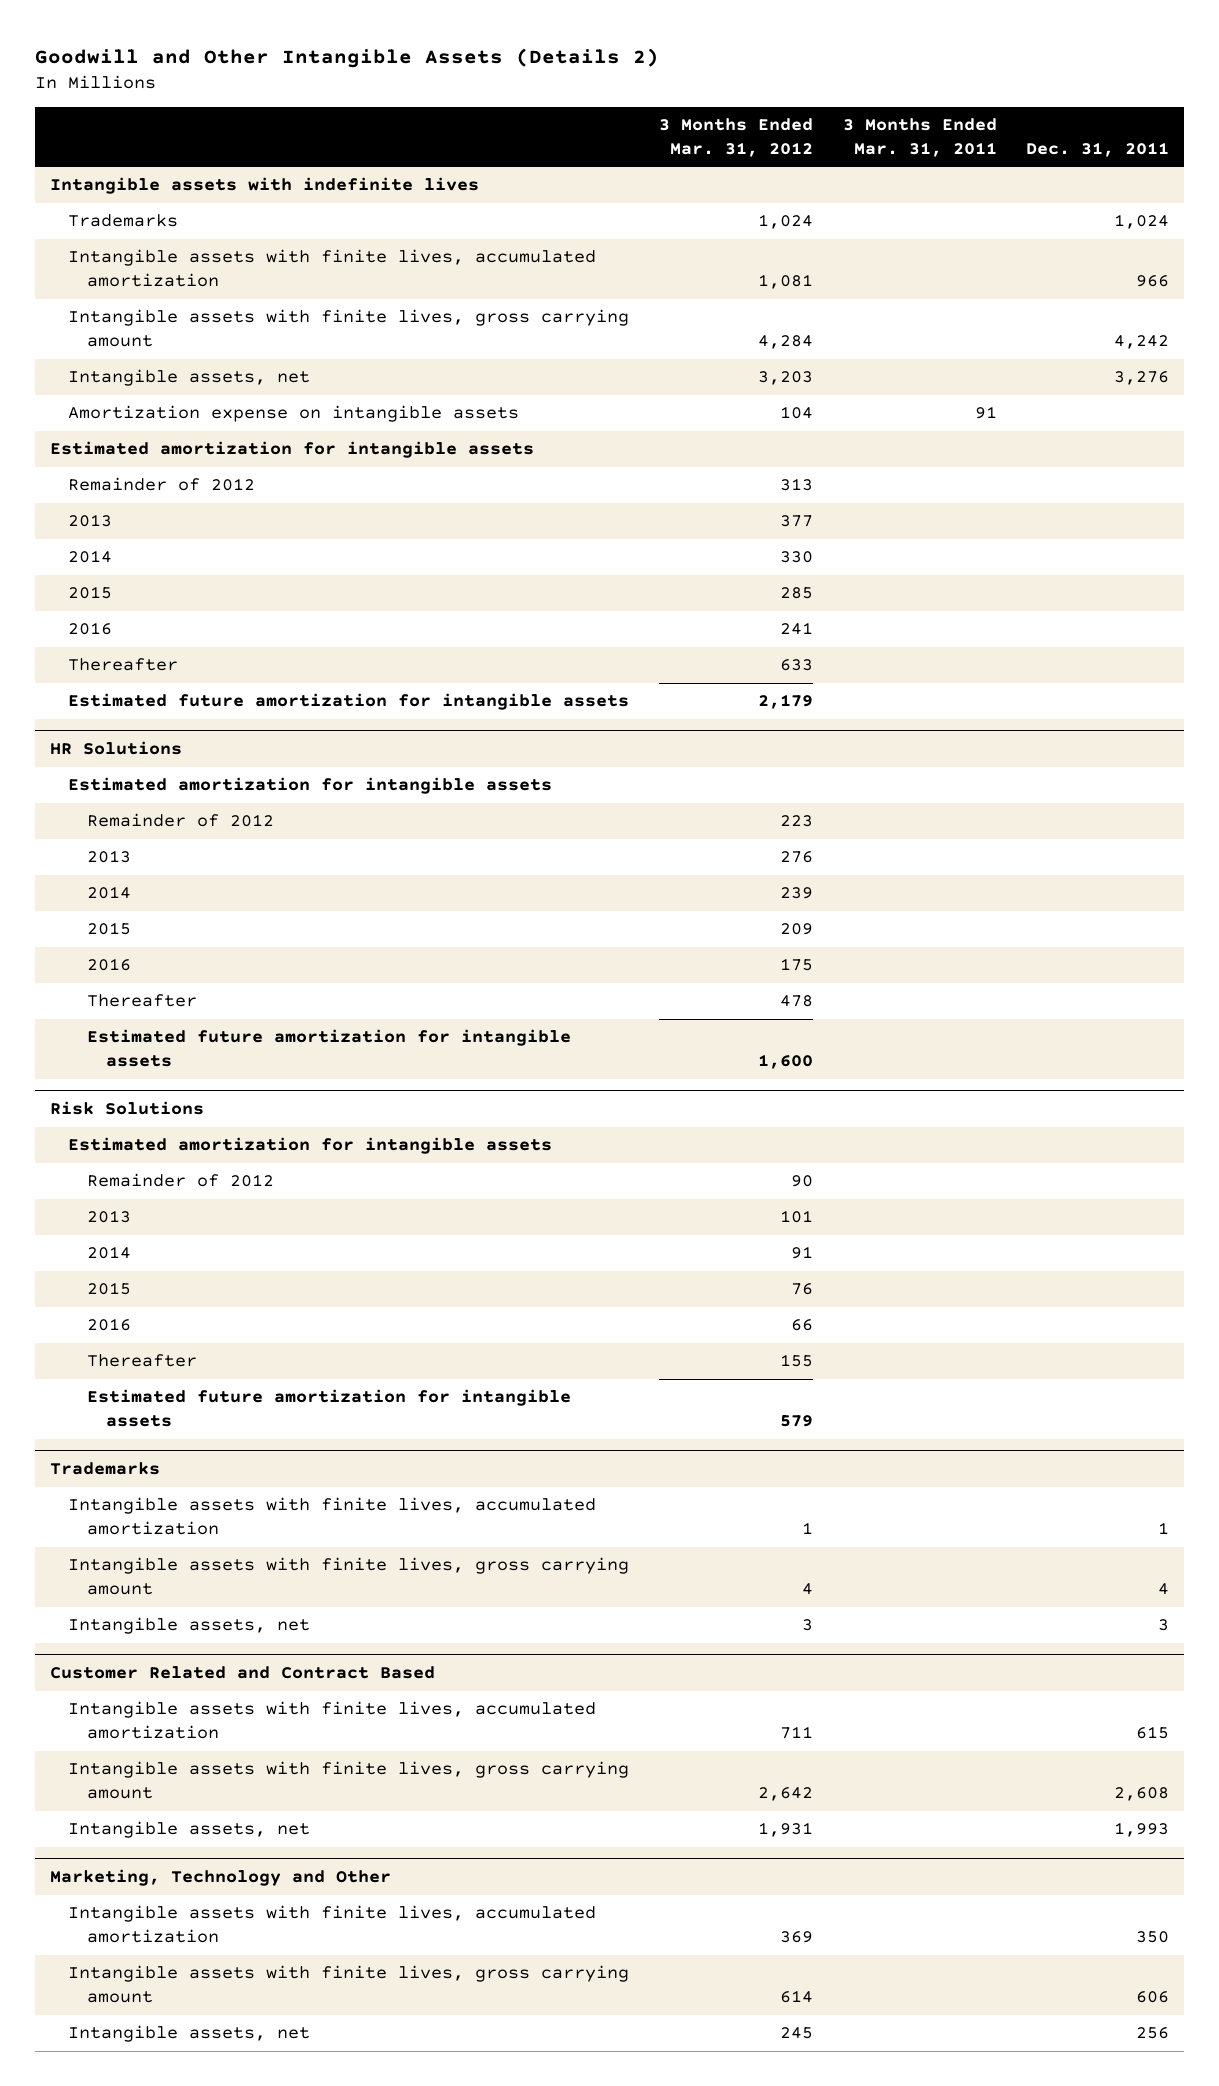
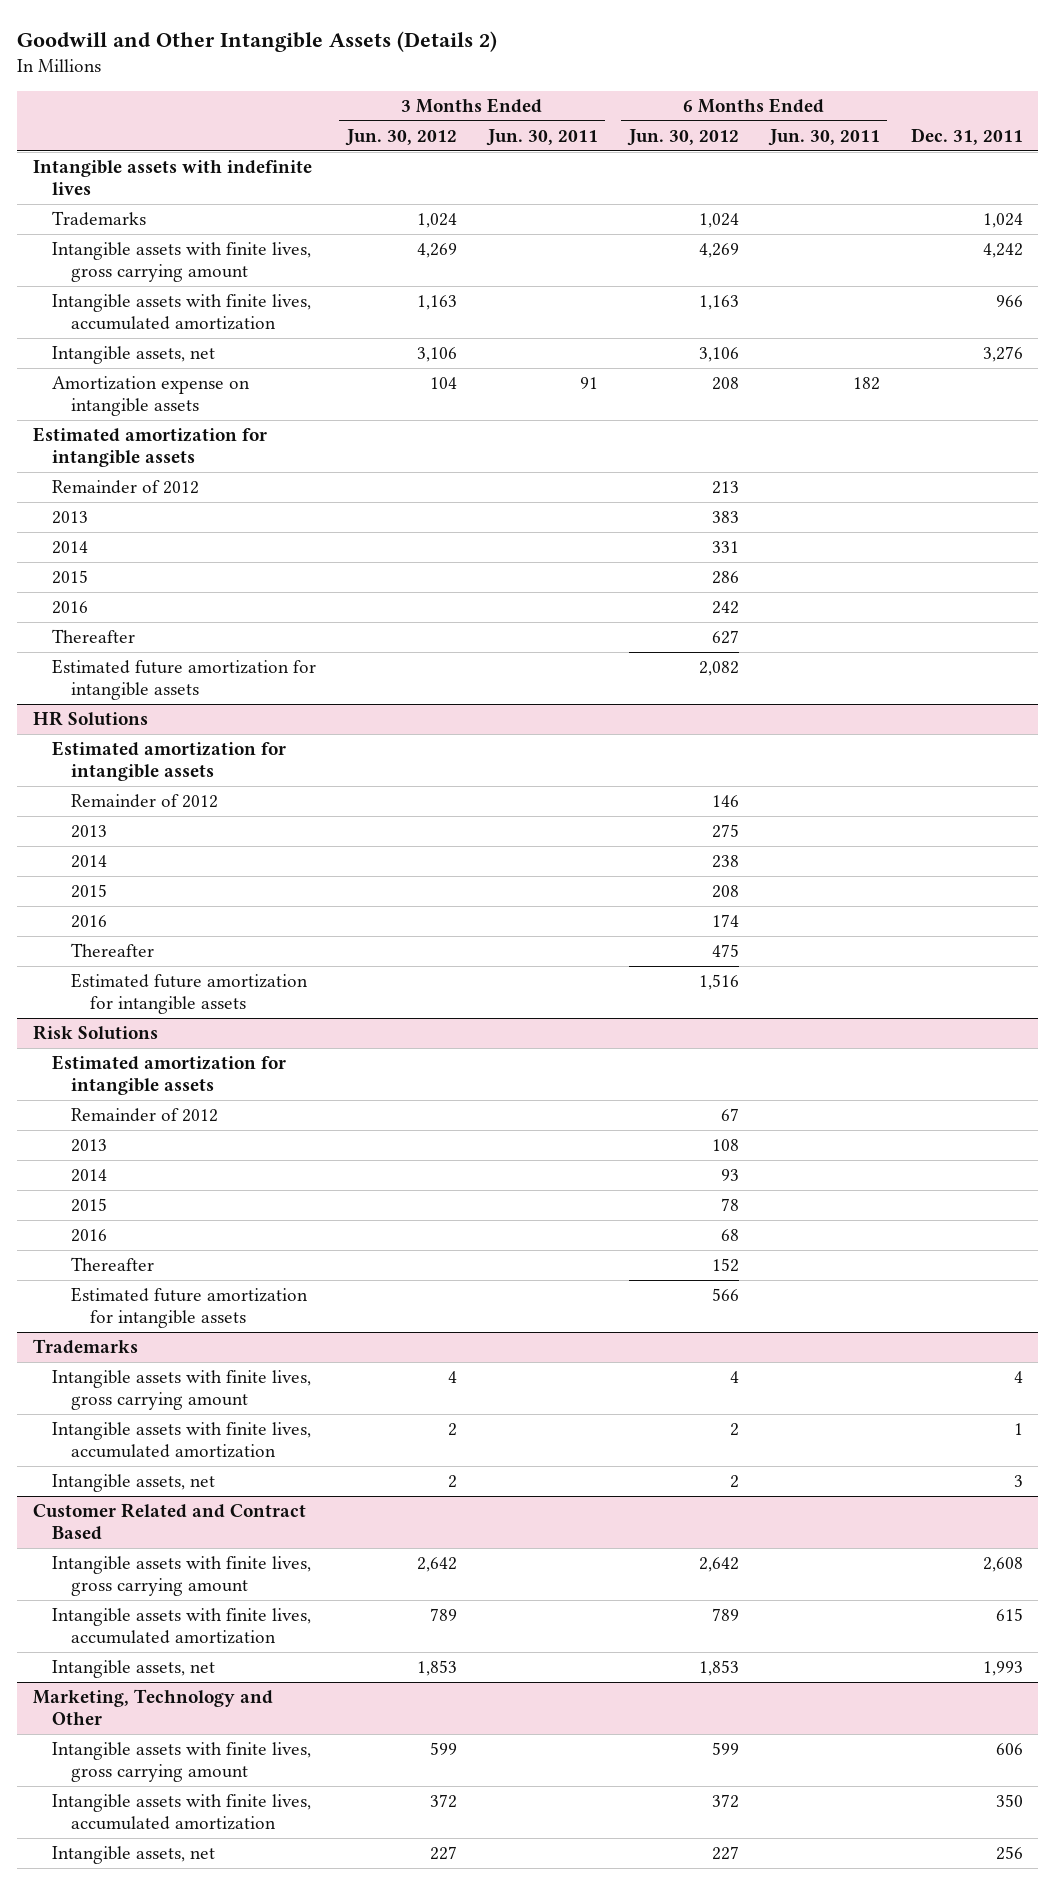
- | 3 Months Ended Mar. 31, 2012 | 3 Months Ended Mar. 31, 2011 | Dec. 31, 2011
+ | 3 Months Ended Jun. 30, 2012 | 3 Months Ended Jun. 30, 2011 | 6 Months Ended Jun. 30, 2012 | 6 Months Ended Jun. 30, 2011 | Dec. 31, 2011
moved down: Intangible assets with finite lives, accumulated amortization | 1,163 | | 1,163 | | 966
@ Trademarks
moved down: Intangible assets with finite lives, accumulated amortization | 2 | | 2 | | 1
@ Customer Related and Contract Based
moved down: Intangible assets with finite lives, accumulated amortization | 789 | | 789 | | 615
@ Marketing, Technology and Other
moved down: Intangible assets with finite lives, accumulated amortization | 372 | | 372 | | 350

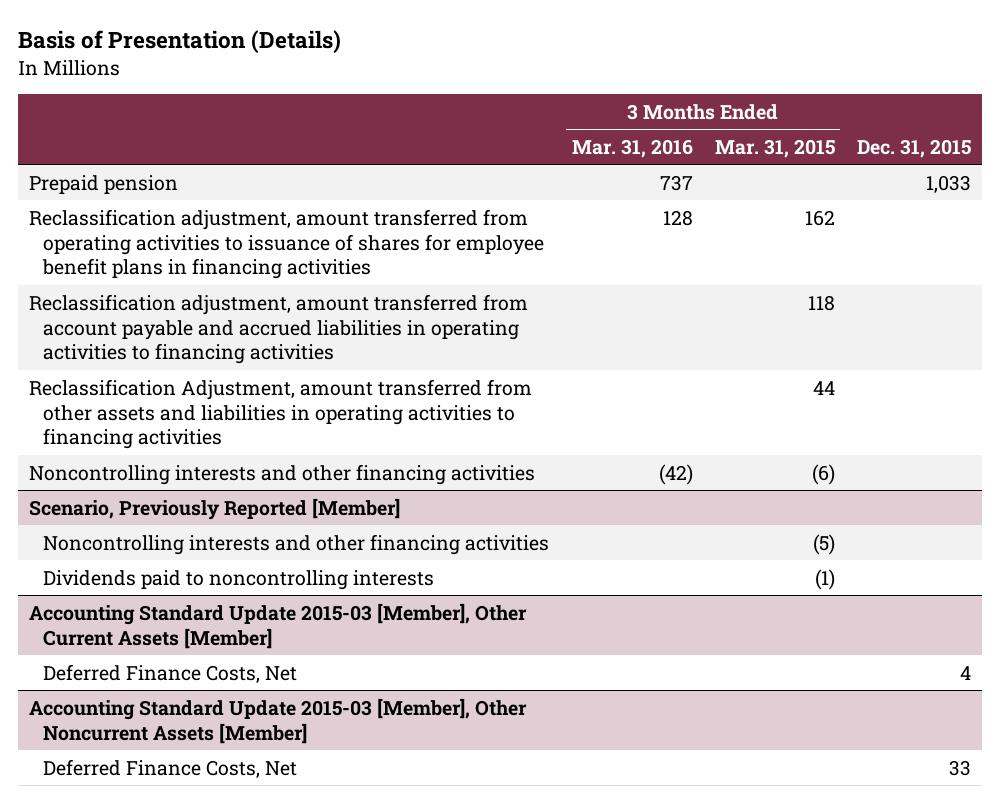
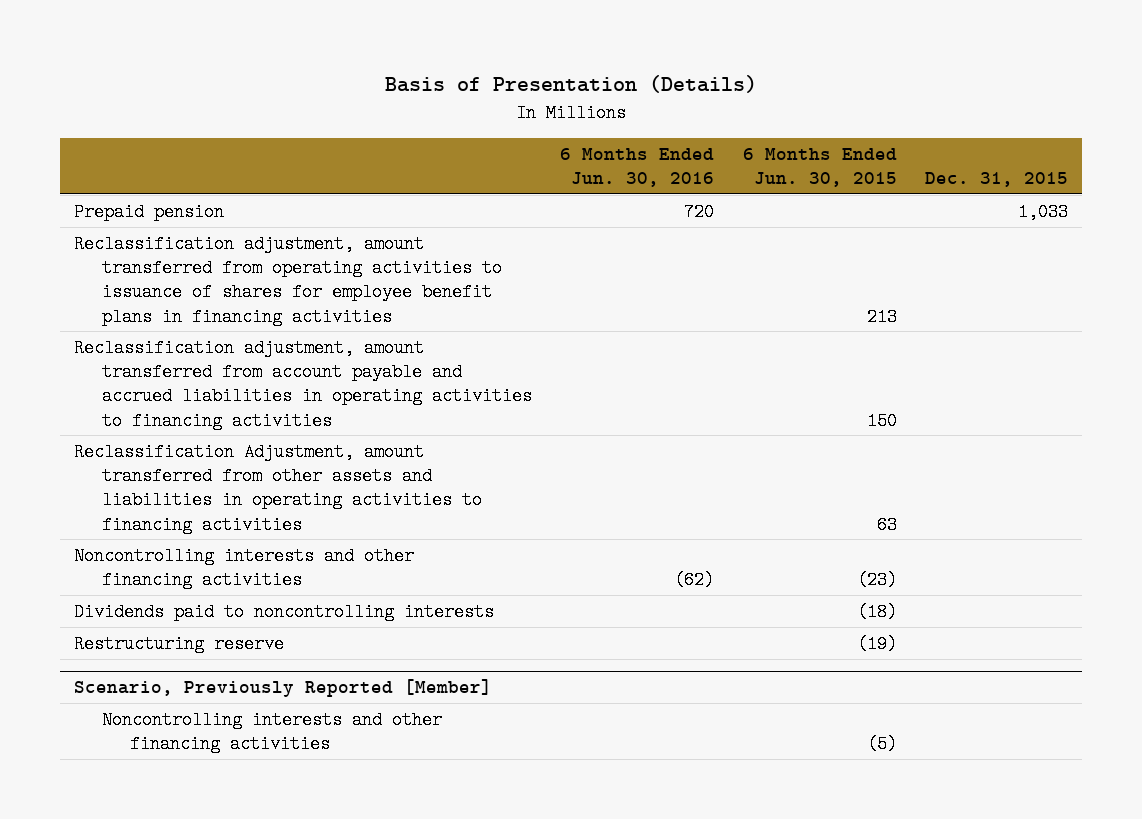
- | 3 Months Ended Mar. 31, 2016 | 3 Months Ended Mar. 31, 2015 | Dec. 31, 2015
+ | 6 Months Ended Jun. 30, 2016 | 6 Months Ended Jun. 30, 2015 | Dec. 31, 2015
+ Dividends paid to noncontrolling interests | | (18) |
+ Restructuring reserve | | (19) |
@ Scenario, Previously Reported [Member]
- Dividends paid to noncontrolling interests | | (1) |
- Accounting Standard Update 2015-03 [Member], Other Current Assets [Member]
- Deferred Finance Costs, Net | | | 4
- Accounting Standard Update 2015-03 [Member], Other Noncurrent Assets [Member]
- Deferred Finance Costs, Net | | | 33

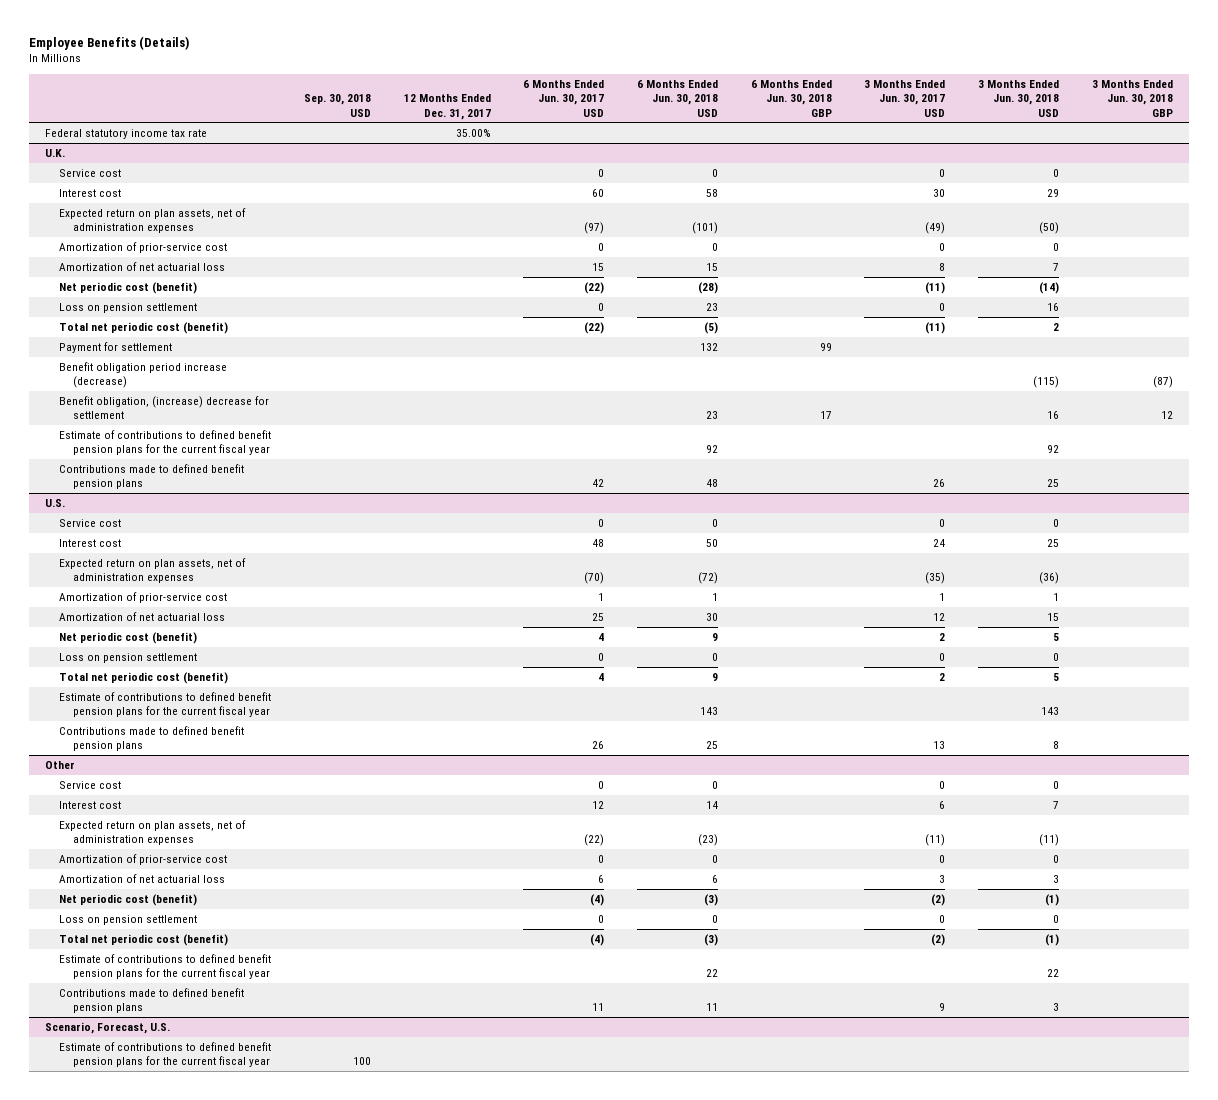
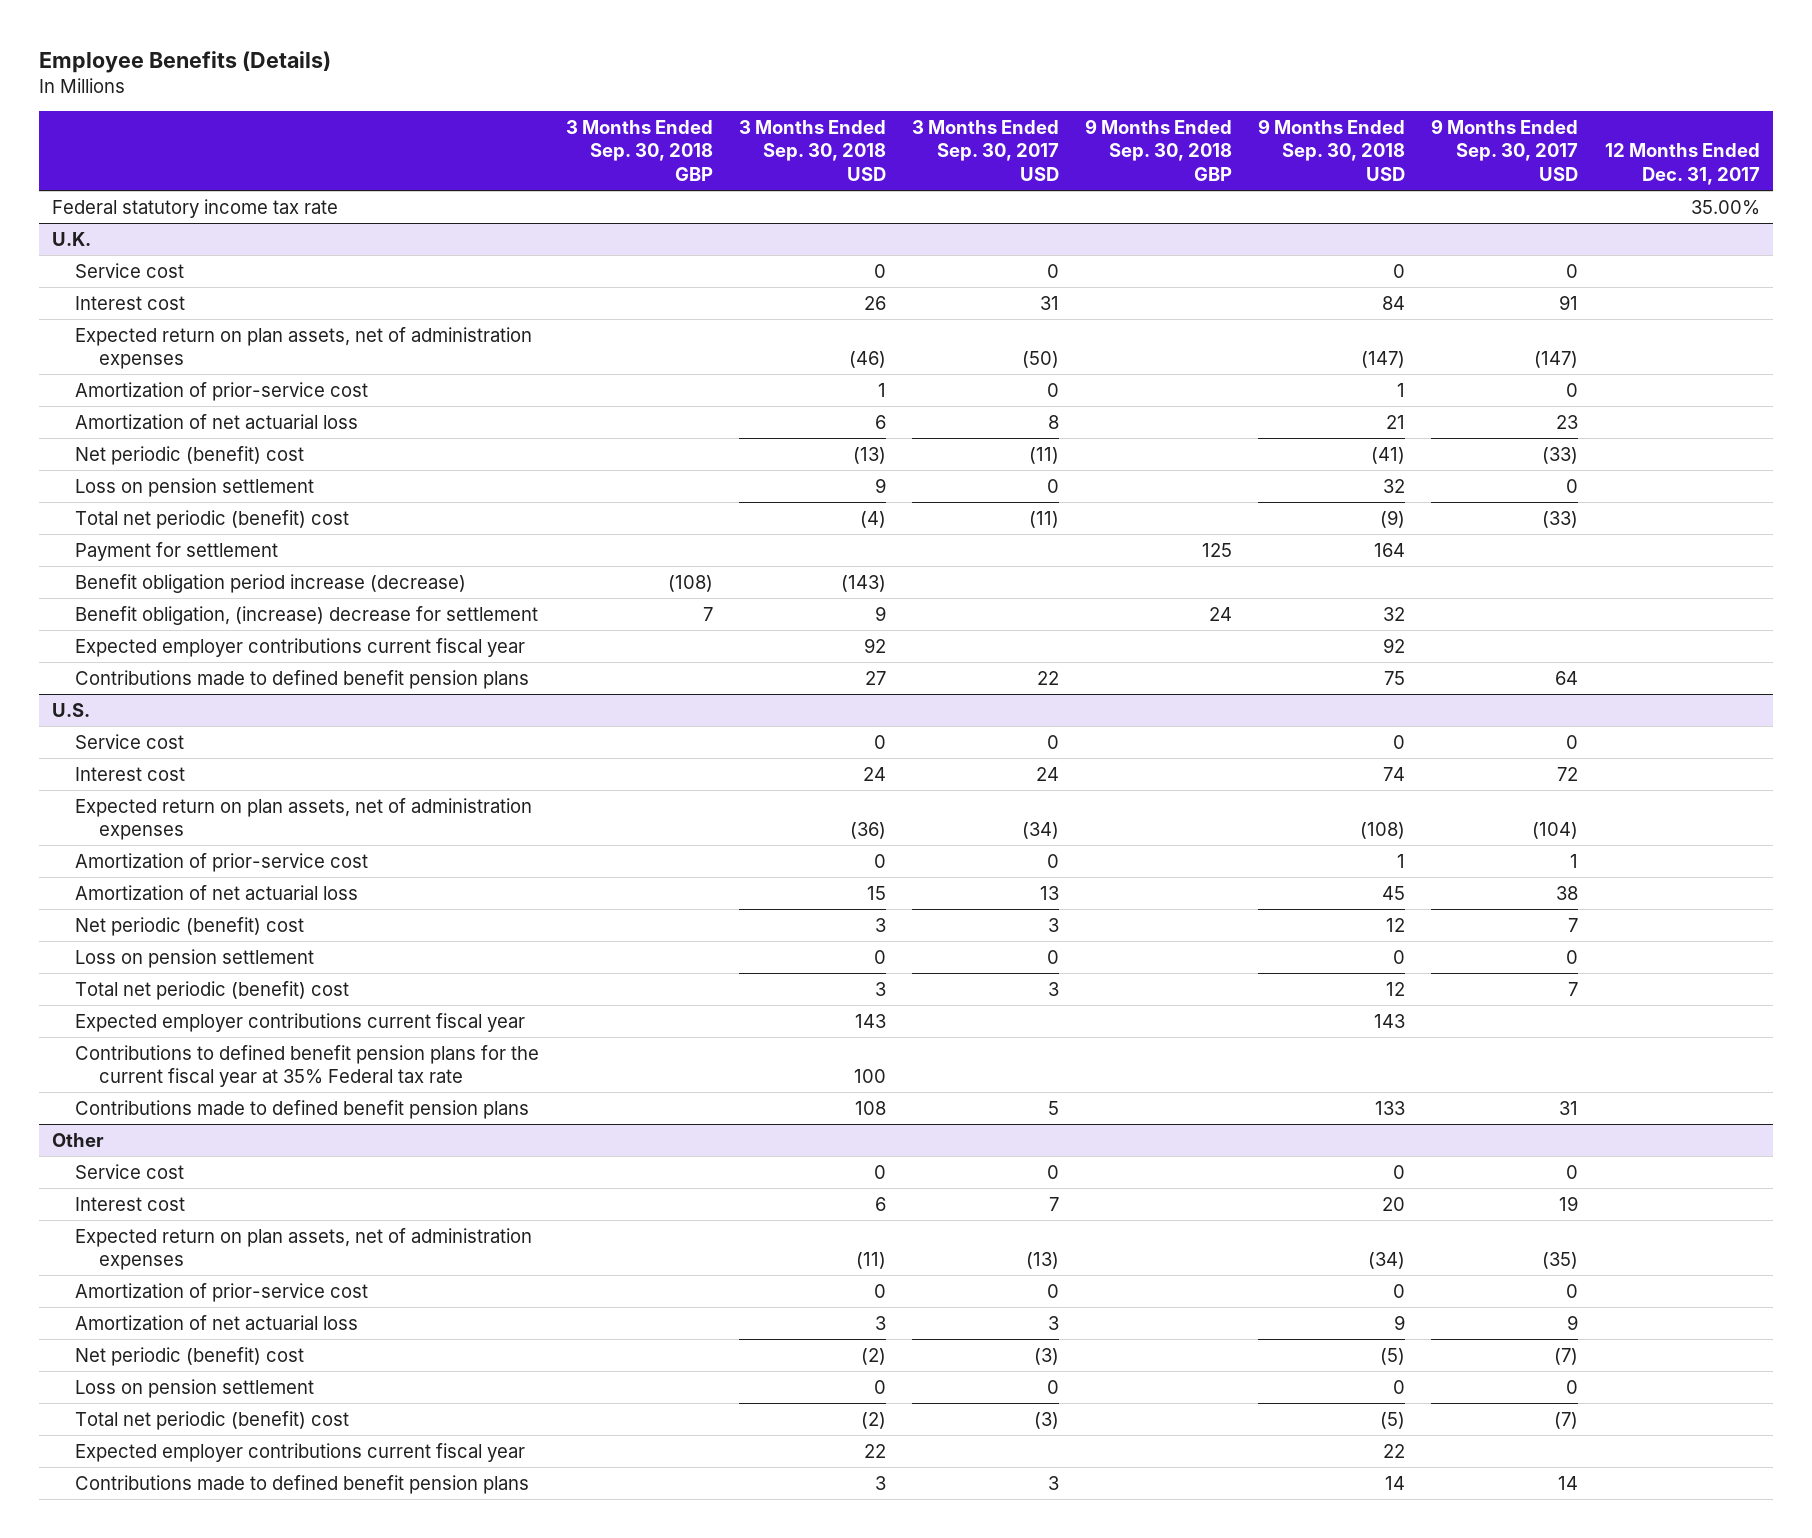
- | Sep. 30, 2018 USD | 12 Months Ended Dec. 31, 2017 | 6 Months Ended Jun. 30, 2017 USD | 6 Months Ended Jun. 30, 2018 USD | 6 Months Ended Jun. 30, 2018 GBP | 3 Months Ended Jun. 30, 2017 USD | 3 Months Ended Jun. 30, 2018 USD | 3 Months Ended Jun. 30, 2018 GBP
+ | 3 Months Ended Sep. 30, 2018 GBP | 3 Months Ended Sep. 30, 2018 USD | 3 Months Ended Sep. 30, 2017 USD | 9 Months Ended Sep. 30, 2018 GBP | 9 Months Ended Sep. 30, 2018 USD | 9 Months Ended Sep. 30, 2017 USD | 12 Months Ended Dec. 31, 2017
@ U.K.
- Net periodic cost (benefit) | | | (22) | (28) | | (11) | (14) |
+ Net periodic (benefit) cost | | (13) | (11) | | (41) | (33) |
- Total net periodic cost (benefit) | | | (22) | (5) | | (11) | 2 |
+ Total net periodic (benefit) cost | | (4) | (11) | | (9) | (33) |
- Estimate of contributions to defined benefit pension plans for the current fiscal year | | | | 92 | | | 92 |
+ Expected employer contributions current fiscal year | | 92 | | | 92 | |
@ U.S.
- Net periodic cost (benefit) | | | 4 | 9 | | 2 | 5 |
+ Net periodic (benefit) cost | | 3 | 3 | | 12 | 7 |
- Total net periodic cost (benefit) | | | 4 | 9 | | 2 | 5 |
- Estimate of contributions to defined benefit pension plans for the current fiscal year | | | | 143 | | | 143 |
+ Total net periodic (benefit) cost | | 3 | 3 | | 12 | 7 |
+ Expected employer contributions current fiscal year | | 143 | | | 143 | |
+ Contributions to defined benefit pension plans for the current fiscal year at 35% Federal tax rate | | 100 | | | | |
@ Other
- Net periodic cost (benefit) | | | (4) | (3) | | (2) | (1) |
+ Net periodic (benefit) cost | | (2) | (3) | | (5) | (7) |
- Total net periodic cost (benefit) | | | (4) | (3) | | (2) | (1) |
- Estimate of contributions to defined benefit pension plans for the current fiscal year | | | | 22 | | | 22 |
+ Total net periodic (benefit) cost | | (2) | (3) | | (5) | (7) |
+ Expected employer contributions current fiscal year | | 22 | | | 22 | |
- Scenario, Forecast, U.S.
- Estimate of contributions to defined benefit pension plans for the current fiscal year | 100 | | | | | | |

